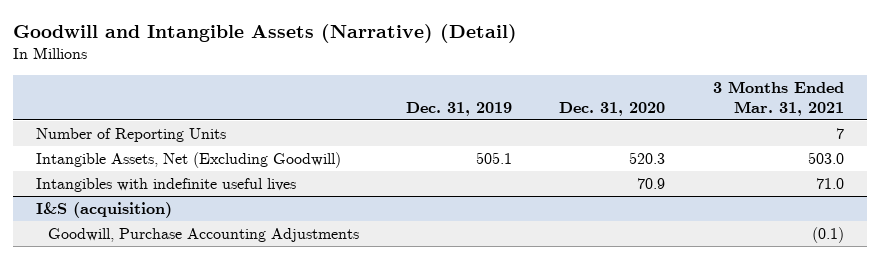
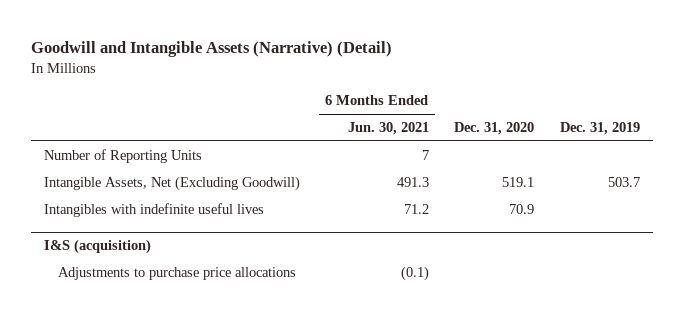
- | Dec. 31, 2019 | Dec. 31, 2020 | 3 Months Ended Mar. 31, 2021
+ | 6 Months Ended Jun. 30, 2021 | Dec. 31, 2020 | Dec. 31, 2019
- Intangible Assets, Net (Excluding Goodwill) | 505.1 | 520.3 | 503.0
+ Intangible Assets, Net (Excluding Goodwill) | 491.3 | 519.1 | 503.7
@ I&S (acquisition)
- Goodwill, Purchase Accounting Adjustments | | | (0.1)
+ Adjustments to purchase price allocations | (0.1) | |

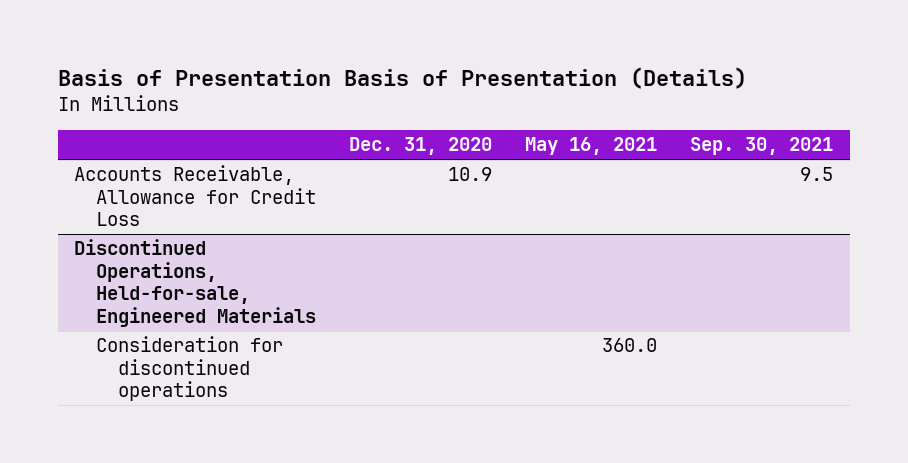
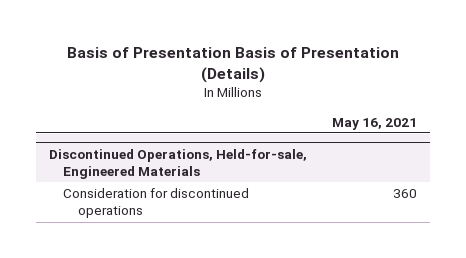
- | Dec. 31, 2020 | May 16, 2021 | Sep. 30, 2021
+ | May 16, 2021
- Accounts Receivable, Allowance for Credit Loss | 10.9 | | 9.5
@ Discontinued Operations, Held-for-sale, Engineered Materials
- Consideration for discontinued operations | | 360.0 |
+ Consideration for discontinued operations | 360

